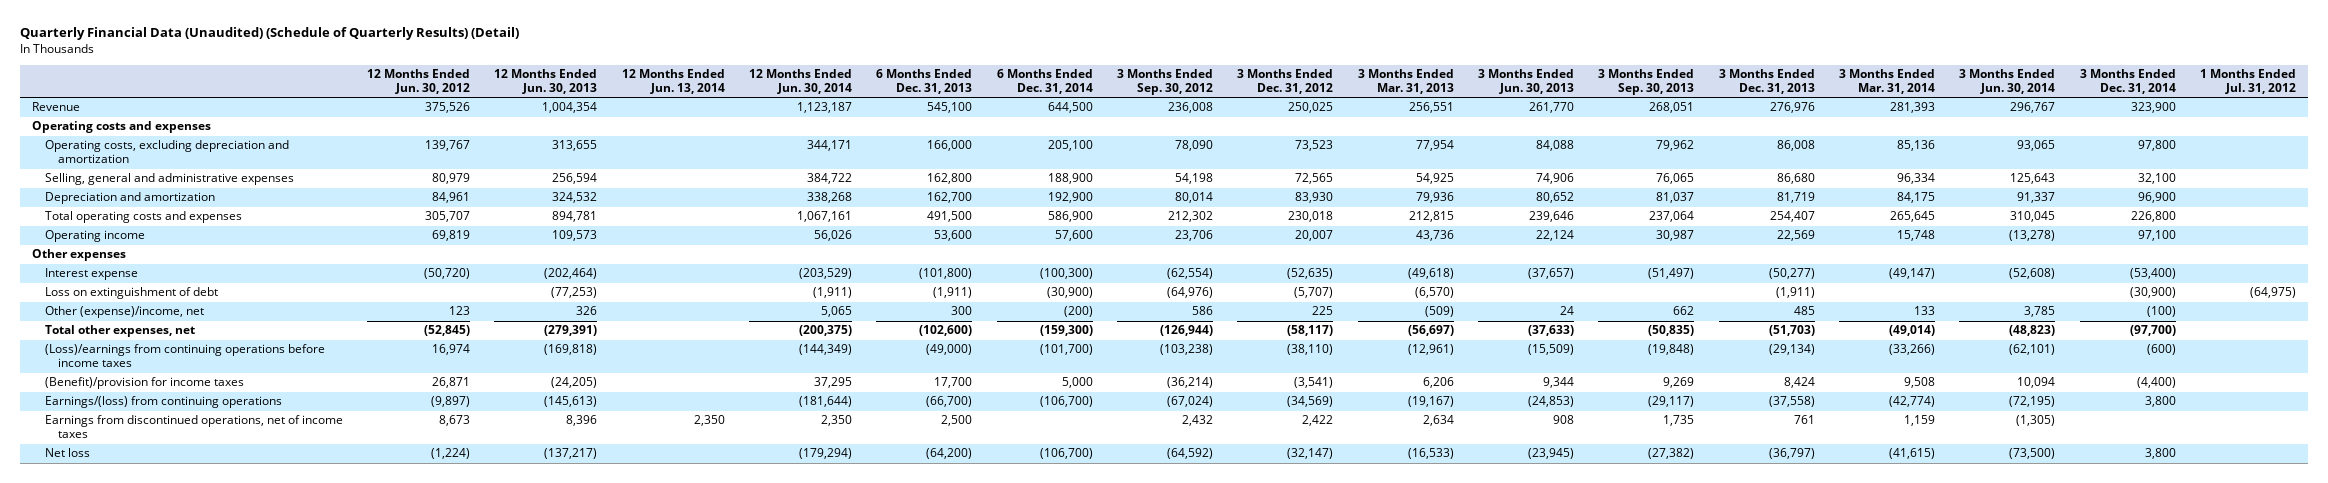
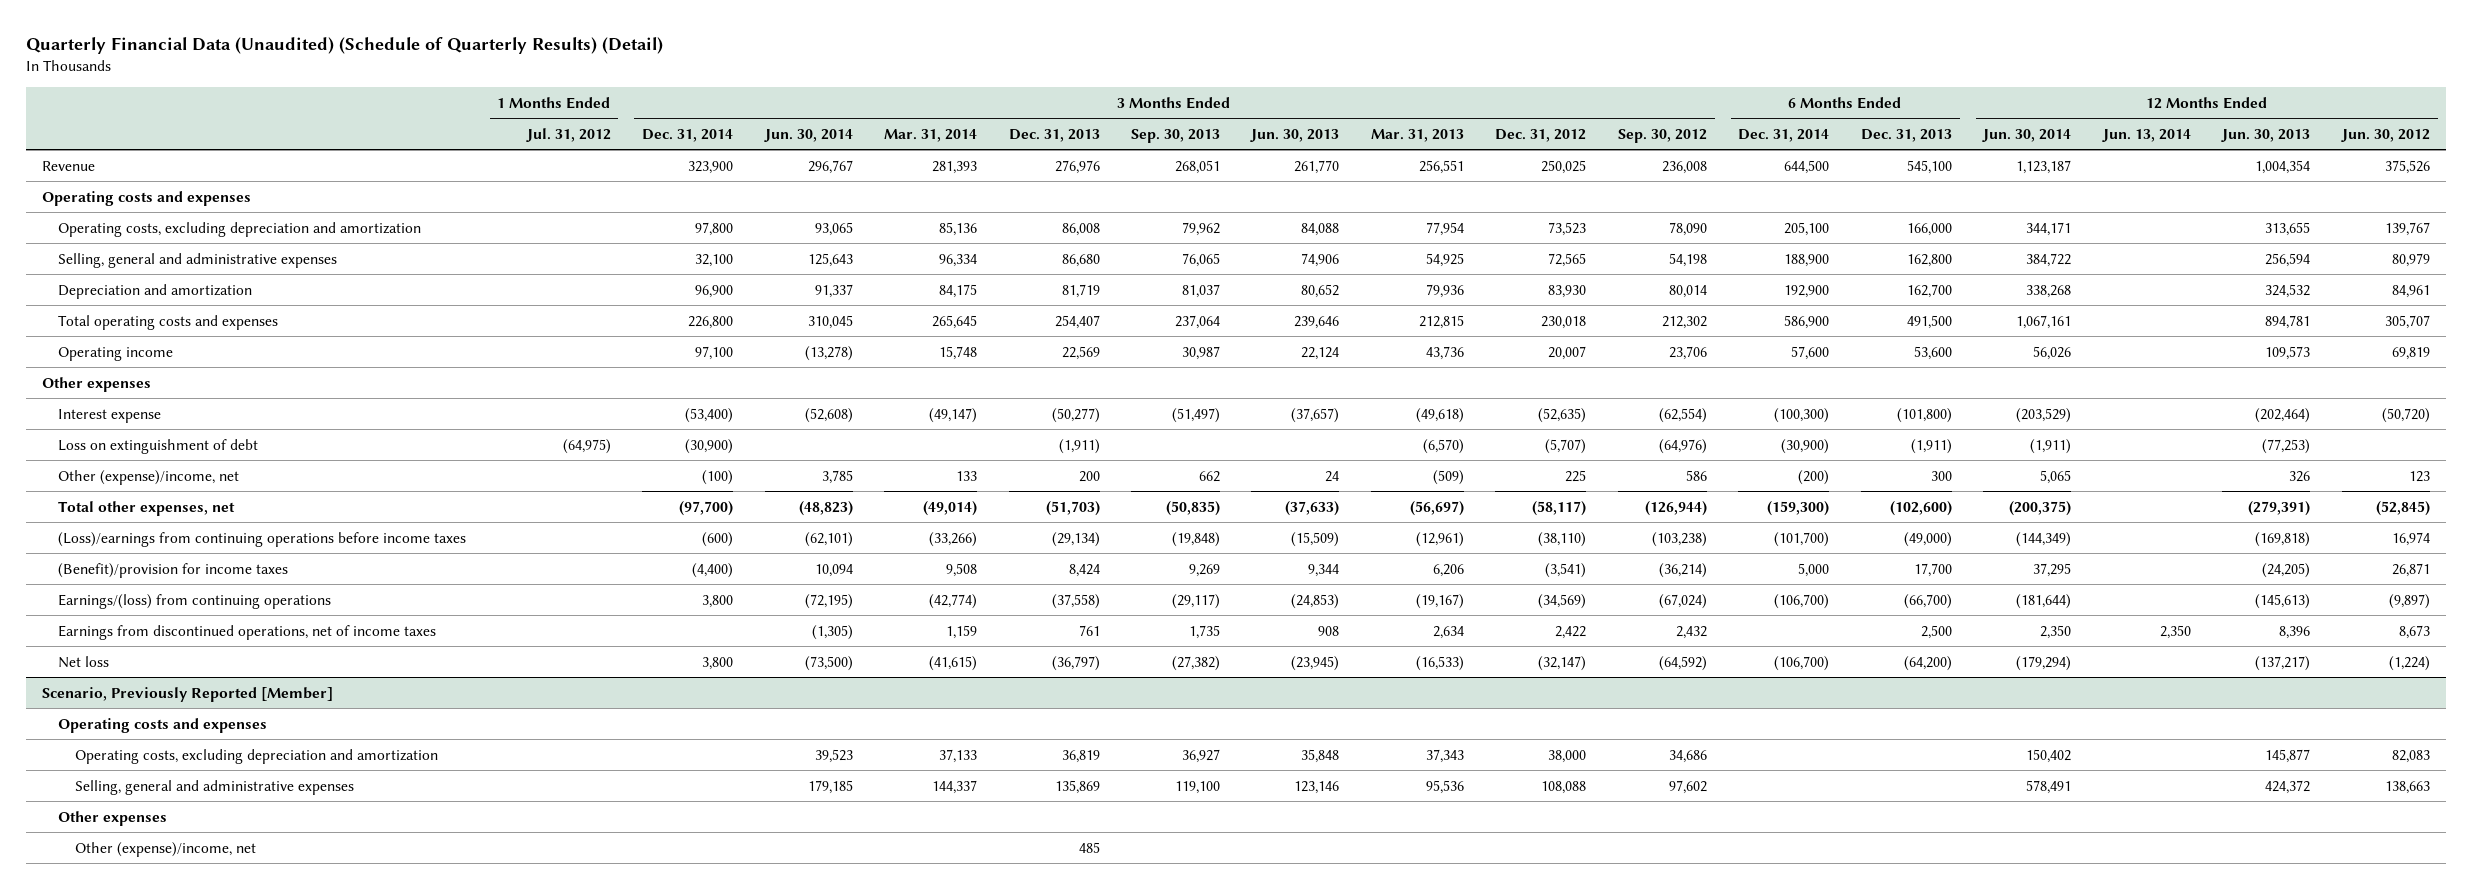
- | 12 Months Ended Jun. 30, 2012 | 12 Months Ended Jun. 30, 2013 | 12 Months Ended Jun. 13, 2014 | 12 Months Ended Jun. 30, 2014 | 6 Months Ended Dec. 31, 2013 | 6 Months Ended Dec. 31, 2014 | 3 Months Ended Sep. 30, 2012 | 3 Months Ended Dec. 31, 2012 | 3 Months Ended Mar. 31, 2013 | 3 Months Ended Jun. 30, 2013 | 3 Months Ended Sep. 30, 2013 | 3 Months Ended Dec. 31, 2013 | 3 Months Ended Mar. 31, 2014 | 3 Months Ended Jun. 30, 2014 | 3 Months Ended Dec. 31, 2014 | 1 Months Ended Jul. 31, 2012
+ | 1 Months Ended Jul. 31, 2012 | 3 Months Ended Dec. 31, 2014 | 3 Months Ended Jun. 30, 2014 | 3 Months Ended Mar. 31, 2014 | 3 Months Ended Dec. 31, 2013 | 3 Months Ended Sep. 30, 2013 | 3 Months Ended Jun. 30, 2013 | 3 Months Ended Mar. 31, 2013 | 3 Months Ended Dec. 31, 2012 | 3 Months Ended Sep. 30, 2012 | 6 Months Ended Dec. 31, 2014 | 6 Months Ended Dec. 31, 2013 | 12 Months Ended Jun. 30, 2014 | 12 Months Ended Jun. 13, 2014 | 12 Months Ended Jun. 30, 2013 | 12 Months Ended Jun. 30, 2012
- Other (expense)/income, net | 123 | 326 | | 5,065 | 300 | (200) | 586 | 225 | (509) | 24 | 662 | 485 | 133 | 3,785 | (100) |
+ Other (expense)/income, net | | (100) | 3,785 | 133 | 200 | 662 | 24 | (509) | 225 | 586 | (200) | 300 | 5,065 | | 326 | 123
+ Scenario, Previously Reported [Member]
+ Operating costs and expenses
+ Operating costs, excluding depreciation and amortization | | | 39,523 | 37,133 | 36,819 | 36,927 | 35,848 | 37,343 | 38,000 | 34,686 | | | 150,402 | | 145,877 | 82,083
+ Selling, general and administrative expenses | | | 179,185 | 144,337 | 135,869 | 119,100 | 123,146 | 95,536 | 108,088 | 97,602 | | | 578,491 | | 424,372 | 138,663
+ Other expenses
+ Other (expense)/income, net | | | | | 485 | | | | | | | | | | |

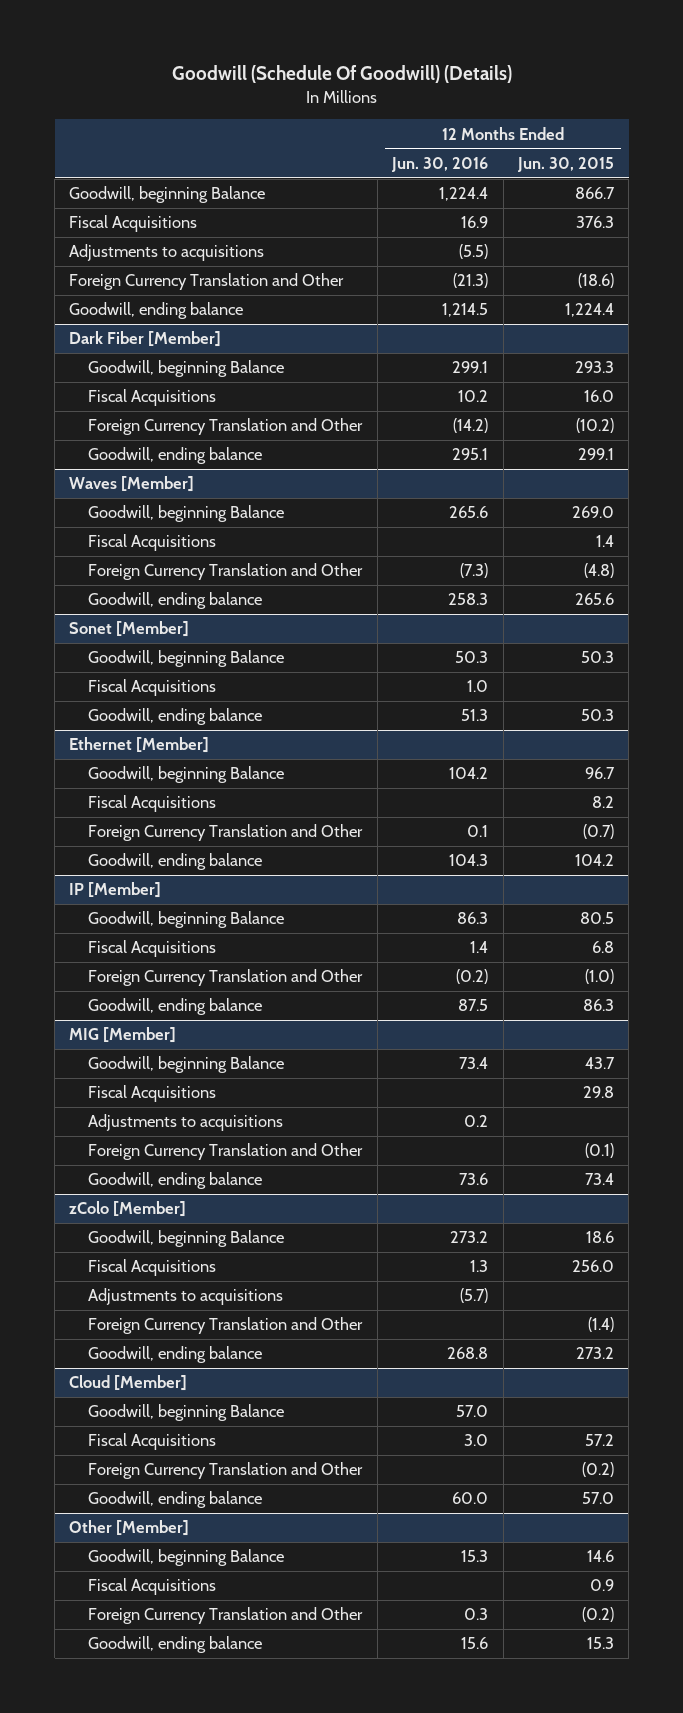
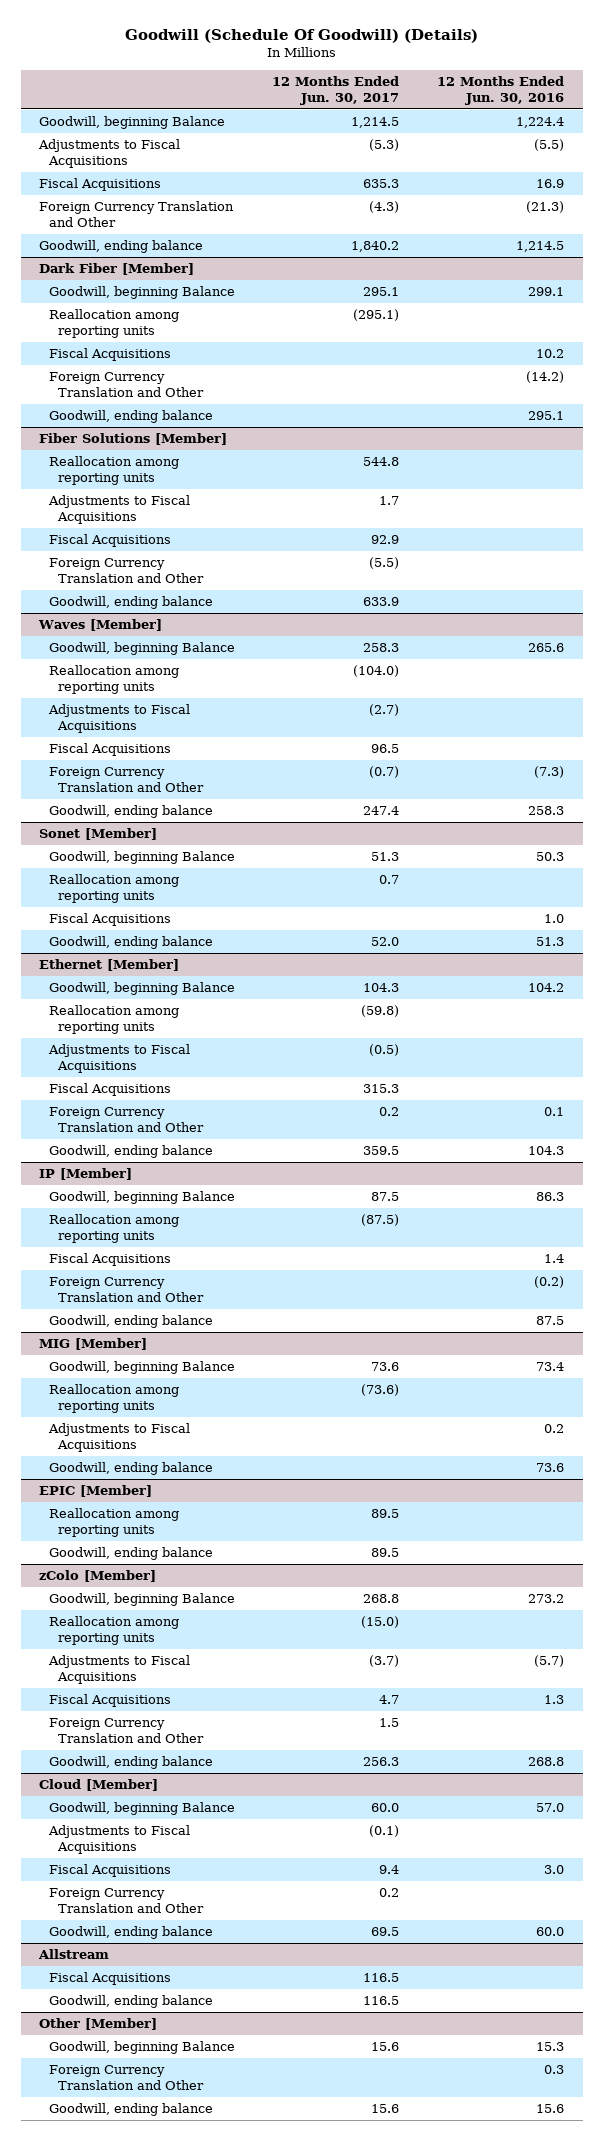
- | 12 Months Ended Jun. 30, 2016 | 12 Months Ended Jun. 30, 2015
+ | 12 Months Ended Jun. 30, 2017 | 12 Months Ended Jun. 30, 2016
+ Adjustments to Fiscal Acquisitions | (5.3) | (5.5)
- Adjustments to acquisitions | (5.5) |
@ Dark Fiber [Member]
+ Reallocation among reporting units | (295.1) |
+ Fiber Solutions [Member]
+ Reallocation among reporting units | 544.8 |
+ Adjustments to Fiscal Acquisitions | 1.7 |
+ Fiscal Acquisitions | 92.9 |
+ Foreign Currency Translation and Other | (5.5) |
+ Goodwill, ending balance | 633.9 |
@ Waves [Member]
+ Reallocation among reporting units | (104.0) |
+ Adjustments to Fiscal Acquisitions | (2.7) |
@ Sonet [Member]
+ Reallocation among reporting units | 0.7 |
@ Ethernet [Member]
+ Reallocation among reporting units | (59.8) |
+ Adjustments to Fiscal Acquisitions | (0.5) |
@ IP [Member]
+ Reallocation among reporting units | (87.5) |
@ MIG [Member]
- Fiscal Acquisitions | | 29.8
- Adjustments to acquisitions | 0.2 |
- Foreign Currency Translation and Other | | (0.1)
+ Reallocation among reporting units | (73.6) |
+ Adjustments to Fiscal Acquisitions | | 0.2
+ EPIC [Member]
+ Reallocation among reporting units | 89.5 |
+ Goodwill, ending balance | 89.5 |
@ zColo [Member]
+ Reallocation among reporting units | (15.0) |
+ Adjustments to Fiscal Acquisitions | (3.7) | (5.7)
- Adjustments to acquisitions | (5.7) |
@ Cloud [Member]
+ Adjustments to Fiscal Acquisitions | (0.1) |
+ Allstream
+ Fiscal Acquisitions | 116.5 |
+ Goodwill, ending balance | 116.5 |
@ Other [Member]
- Fiscal Acquisitions | | 0.9

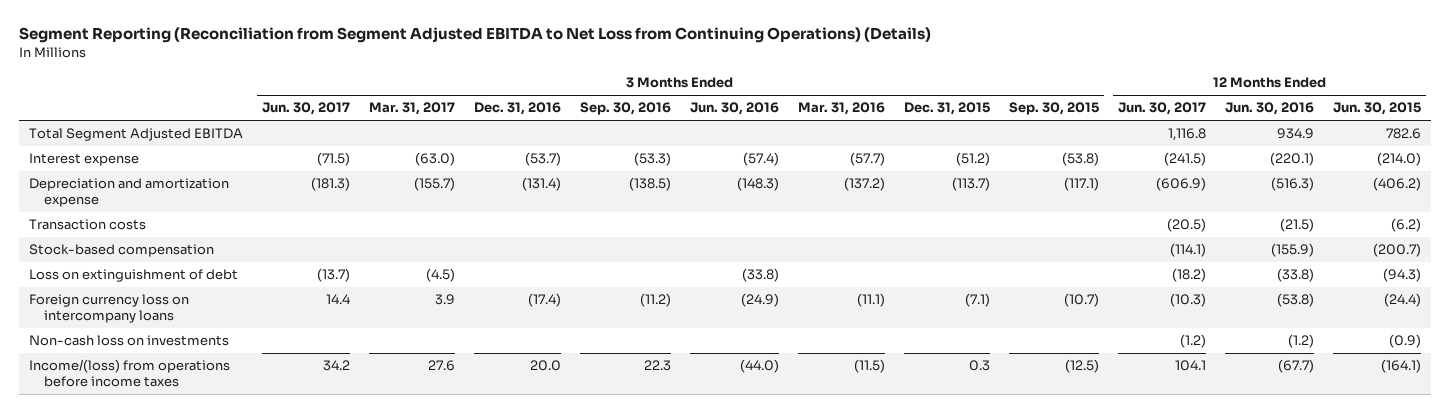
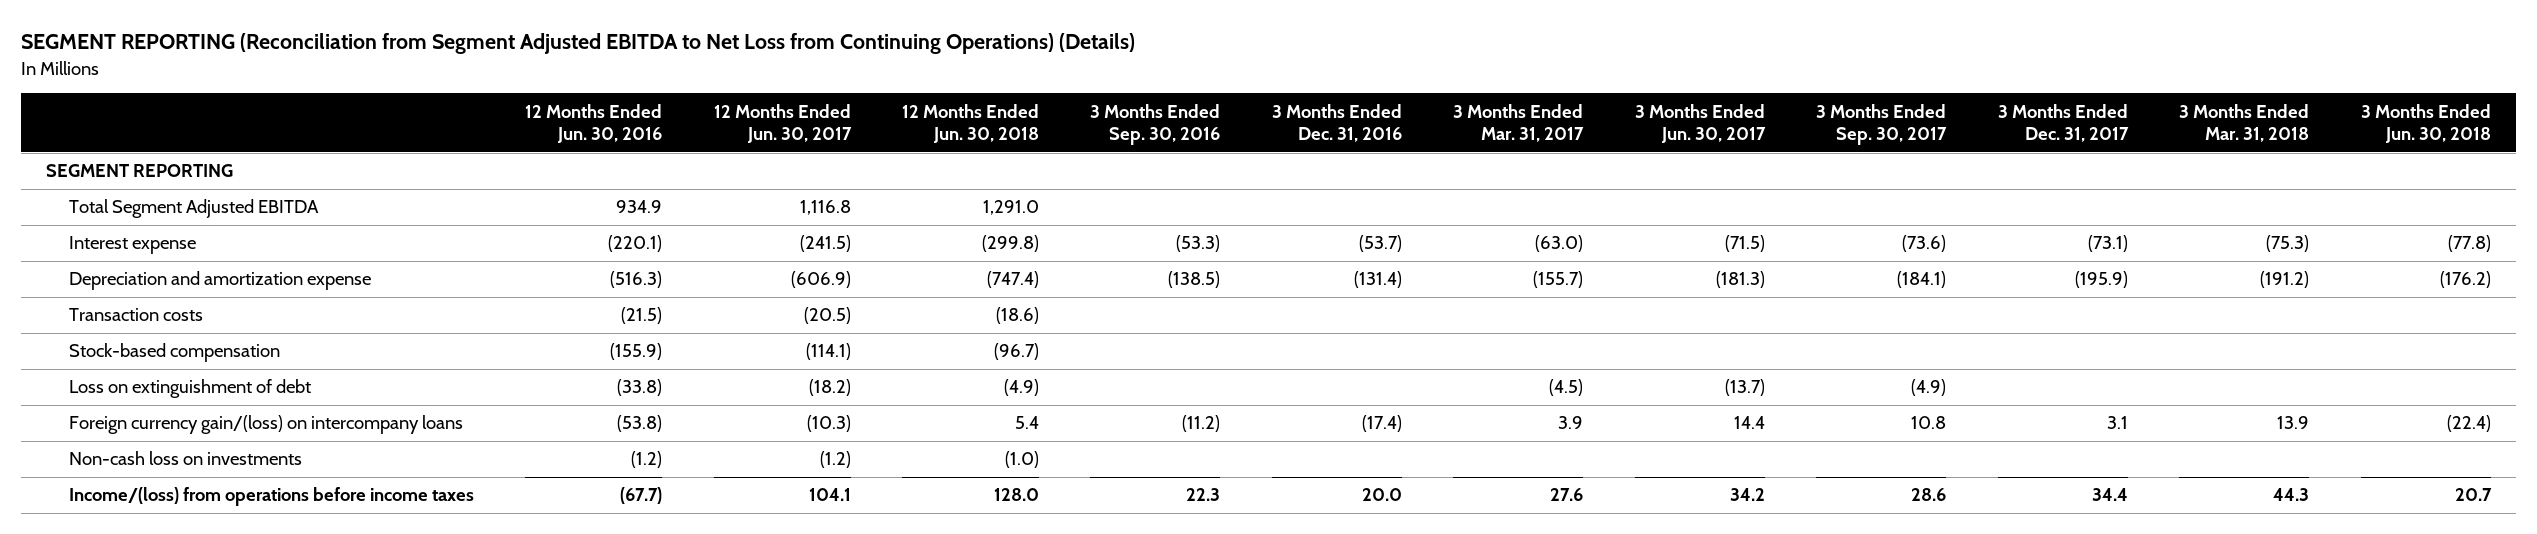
- Segment Reporting (Reconciliation from Segment Adjusted EBITDA to Net Loss from Continuing Operations) (Details)
+ SEGMENT REPORTING (Reconciliation from Segment Adjusted EBITDA to Net Loss from Continuing Operations) (Details)
- | 3 Months Ended Jun. 30, 2017 | 3 Months Ended Mar. 31, 2017 | 3 Months Ended Dec. 31, 2016 | 3 Months Ended Sep. 30, 2016 | 3 Months Ended Jun. 30, 2016 | 3 Months Ended Mar. 31, 2016 | 3 Months Ended Dec. 31, 2015 | 3 Months Ended Sep. 30, 2015 | 12 Months Ended Jun. 30, 2017 | 12 Months Ended Jun. 30, 2016 | 12 Months Ended Jun. 30, 2015
+ | 12 Months Ended Jun. 30, 2016 | 12 Months Ended Jun. 30, 2017 | 12 Months Ended Jun. 30, 2018 | 3 Months Ended Sep. 30, 2016 | 3 Months Ended Dec. 31, 2016 | 3 Months Ended Mar. 31, 2017 | 3 Months Ended Jun. 30, 2017 | 3 Months Ended Sep. 30, 2017 | 3 Months Ended Dec. 31, 2017 | 3 Months Ended Mar. 31, 2018 | 3 Months Ended Jun. 30, 2018
+ SEGMENT REPORTING
- Foreign currency loss on intercompany loans | 14.4 | 3.9 | (17.4) | (11.2) | (24.9) | (11.1) | (7.1) | (10.7) | (10.3) | (53.8) | (24.4)
+ Foreign currency gain/(loss) on intercompany loans | (53.8) | (10.3) | 5.4 | (11.2) | (17.4) | 3.9 | 14.4 | 10.8 | 3.1 | 13.9 | (22.4)

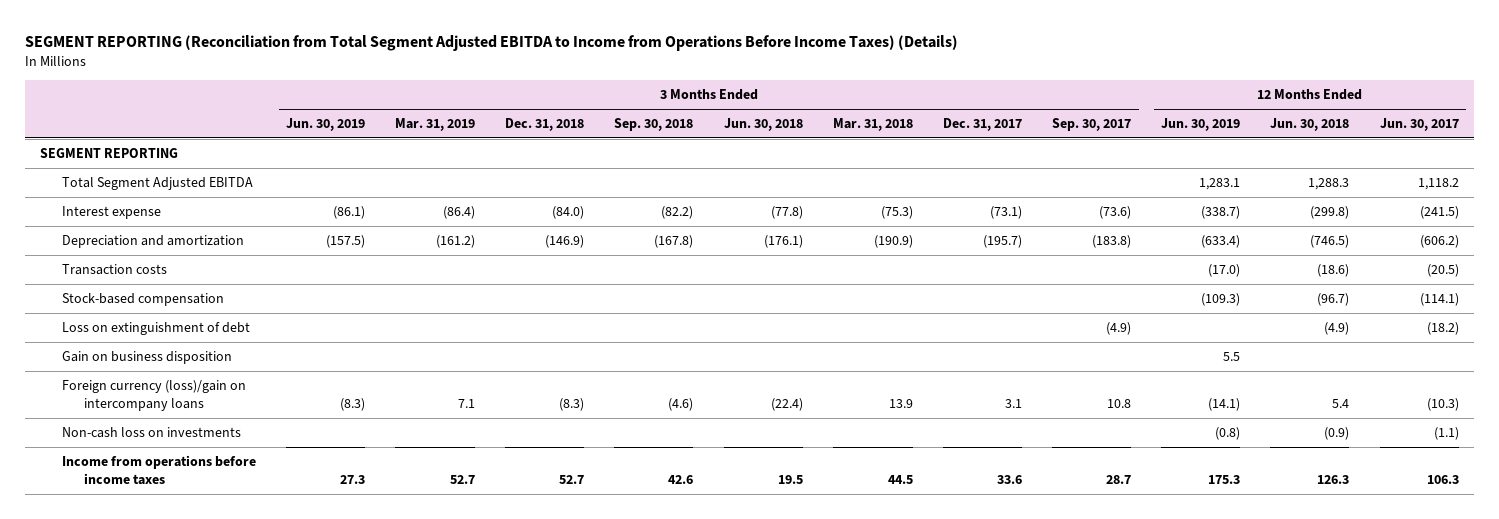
- SEGMENT REPORTING (Reconciliation from Segment Adjusted EBITDA to Net Loss from Continuing Operations) (Details)
+ SEGMENT REPORTING (Reconciliation from Total Segment Adjusted EBITDA to Income from Operations Before Income Taxes) (Details)
- | 12 Months Ended Jun. 30, 2016 | 12 Months Ended Jun. 30, 2017 | 12 Months Ended Jun. 30, 2018 | 3 Months Ended Sep. 30, 2016 | 3 Months Ended Dec. 31, 2016 | 3 Months Ended Mar. 31, 2017 | 3 Months Ended Jun. 30, 2017 | 3 Months Ended Sep. 30, 2017 | 3 Months Ended Dec. 31, 2017 | 3 Months Ended Mar. 31, 2018 | 3 Months Ended Jun. 30, 2018
+ | 3 Months Ended Jun. 30, 2019 | 3 Months Ended Mar. 31, 2019 | 3 Months Ended Dec. 31, 2018 | 3 Months Ended Sep. 30, 2018 | 3 Months Ended Jun. 30, 2018 | 3 Months Ended Mar. 31, 2018 | 3 Months Ended Dec. 31, 2017 | 3 Months Ended Sep. 30, 2017 | 12 Months Ended Jun. 30, 2019 | 12 Months Ended Jun. 30, 2018 | 12 Months Ended Jun. 30, 2017
- Total Segment Adjusted EBITDA | 934.9 | 1,116.8 | 1,291.0 | | | | | | | |
+ Total Segment Adjusted EBITDA | | | | | | | | | 1,283.1 | 1,288.3 | 1,118.2
- Depreciation and amortization expense | (516.3) | (606.9) | (747.4) | (138.5) | (131.4) | (155.7) | (181.3) | (184.1) | (195.9) | (191.2) | (176.2)
+ Depreciation and amortization | (157.5) | (161.2) | (146.9) | (167.8) | (176.1) | (190.9) | (195.7) | (183.8) | (633.4) | (746.5) | (606.2)
- Foreign currency gain/(loss) on intercompany loans | (53.8) | (10.3) | 5.4 | (11.2) | (17.4) | 3.9 | 14.4 | 10.8 | 3.1 | 13.9 | (22.4)
- Non-cash loss on investments | (1.2) | (1.2) | (1.0) | | | | | | | |
- Income/(loss) from operations before income taxes | (67.7) | 104.1 | 128.0 | 22.3 | 20.0 | 27.6 | 34.2 | 28.6 | 34.4 | 44.3 | 20.7
+ Gain on business disposition | | | | | | | | | 5.5 | |
+ Foreign currency (loss)/gain on intercompany loans | (8.3) | 7.1 | (8.3) | (4.6) | (22.4) | 13.9 | 3.1 | 10.8 | (14.1) | 5.4 | (10.3)
+ Non-cash loss on investments | | | | | | | | | (0.8) | (0.9) | (1.1)
+ Income from operations before income taxes | 27.3 | 52.7 | 52.7 | 42.6 | 19.5 | 44.5 | 33.6 | 28.7 | 175.3 | 126.3 | 106.3

